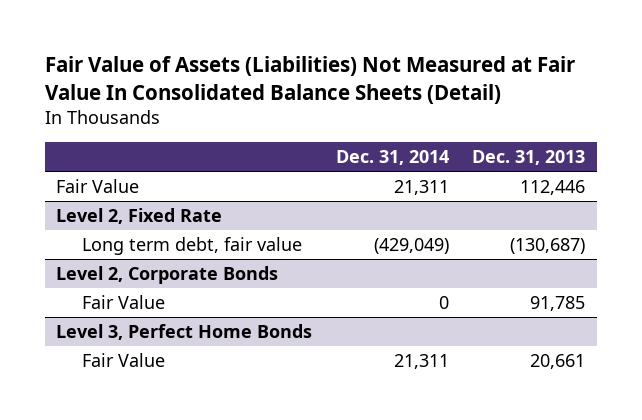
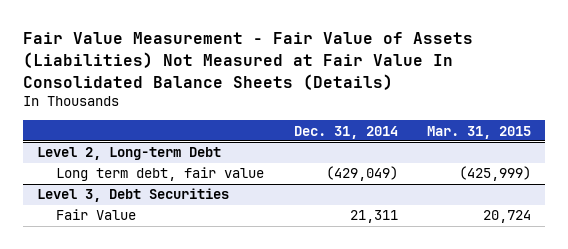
- Fair Value of Assets (Liabilities) Not Measured at Fair Value In Consolidated Balance Sheets (Detail)
+ Fair Value Measurement - Fair Value of Assets (Liabilities) Not Measured at Fair Value In Consolidated Balance Sheets (Details)
- | Dec. 31, 2014 | Dec. 31, 2013
+ | Dec. 31, 2014 | Mar. 31, 2015
- Fair Value | 21,311 | 112,446
- Level 2, Fixed Rate
+ Level 2, Long-term Debt
- Level 2, Corporate Bonds
- Fair Value | 0 | 91,785
- Level 3, Perfect Home Bonds
+ Level 3, Debt Securities

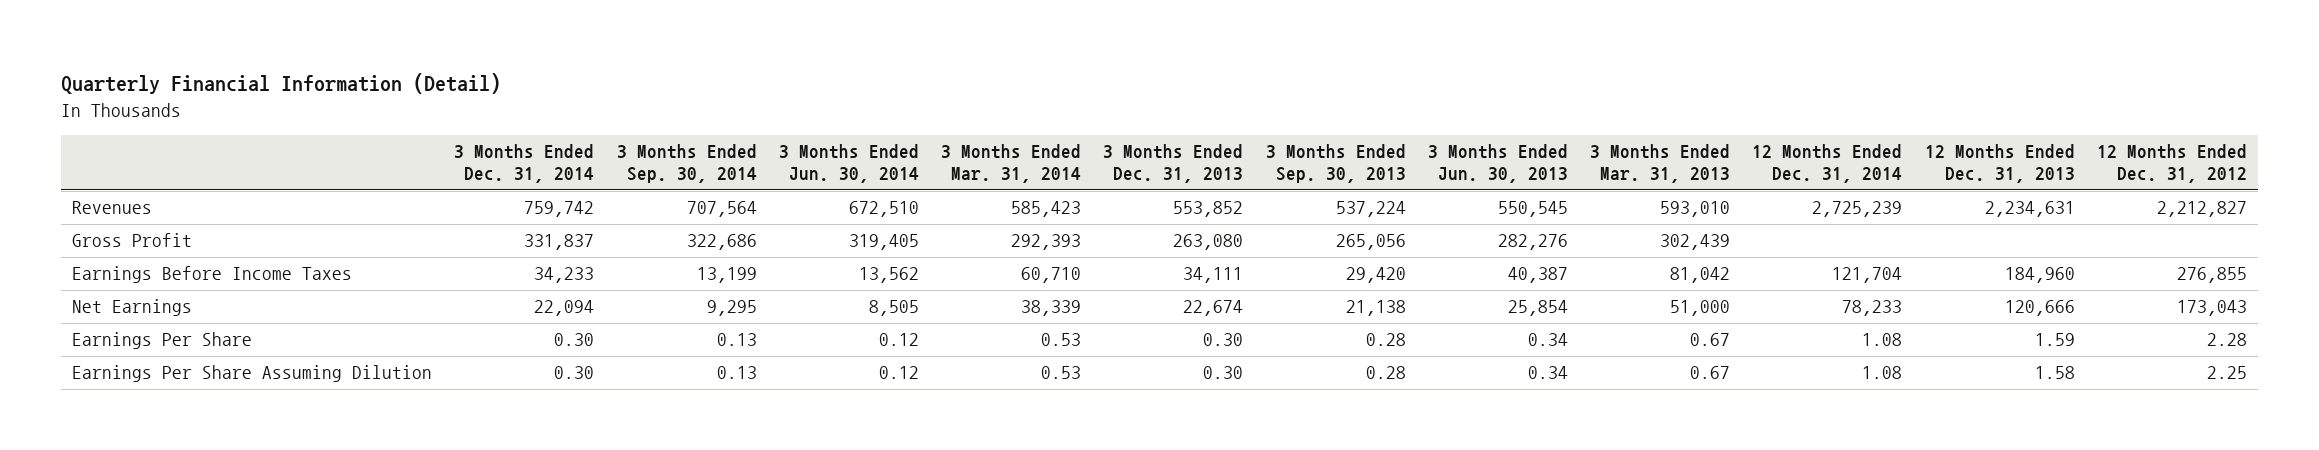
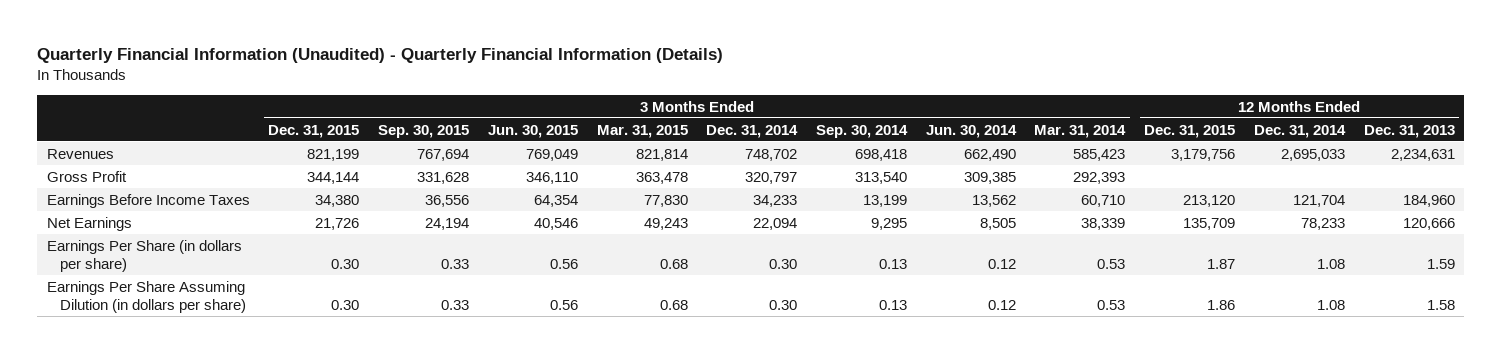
- Quarterly Financial Information (Detail)
+ Quarterly Financial Information (Unaudited) - Quarterly Financial Information (Details)
- | 3 Months Ended Dec. 31, 2014 | 3 Months Ended Sep. 30, 2014 | 3 Months Ended Jun. 30, 2014 | 3 Months Ended Mar. 31, 2014 | 3 Months Ended Dec. 31, 2013 | 3 Months Ended Sep. 30, 2013 | 3 Months Ended Jun. 30, 2013 | 3 Months Ended Mar. 31, 2013 | 12 Months Ended Dec. 31, 2014 | 12 Months Ended Dec. 31, 2013 | 12 Months Ended Dec. 31, 2012
+ | 3 Months Ended Dec. 31, 2015 | 3 Months Ended Sep. 30, 2015 | 3 Months Ended Jun. 30, 2015 | 3 Months Ended Mar. 31, 2015 | 3 Months Ended Dec. 31, 2014 | 3 Months Ended Sep. 30, 2014 | 3 Months Ended Jun. 30, 2014 | 3 Months Ended Mar. 31, 2014 | 12 Months Ended Dec. 31, 2015 | 12 Months Ended Dec. 31, 2014 | 12 Months Ended Dec. 31, 2013
- Revenues | 759,742 | 707,564 | 672,510 | 585,423 | 553,852 | 537,224 | 550,545 | 593,010 | 2,725,239 | 2,234,631 | 2,212,827
- Gross Profit | 331,837 | 322,686 | 319,405 | 292,393 | 263,080 | 265,056 | 282,276 | 302,439 | | |
+ Revenues | 821,199 | 767,694 | 769,049 | 821,814 | 748,702 | 698,418 | 662,490 | 585,423 | 3,179,756 | 2,695,033 | 2,234,631
+ Gross Profit | 344,144 | 331,628 | 346,110 | 363,478 | 320,797 | 313,540 | 309,385 | 292,393 | | |
- Earnings Per Share | 0.30 | 0.13 | 0.12 | 0.53 | 0.30 | 0.28 | 0.34 | 0.67 | 1.08 | 1.59 | 2.28
- Earnings Per Share Assuming Dilution | 0.30 | 0.13 | 0.12 | 0.53 | 0.30 | 0.28 | 0.34 | 0.67 | 1.08 | 1.58 | 2.25
+ Earnings Per Share (in dollars per share) | 0.30 | 0.33 | 0.56 | 0.68 | 0.30 | 0.13 | 0.12 | 0.53 | 1.87 | 1.08 | 1.59
+ Earnings Per Share Assuming Dilution (in dollars per share) | 0.30 | 0.33 | 0.56 | 0.68 | 0.30 | 0.13 | 0.12 | 0.53 | 1.86 | 1.08 | 1.58

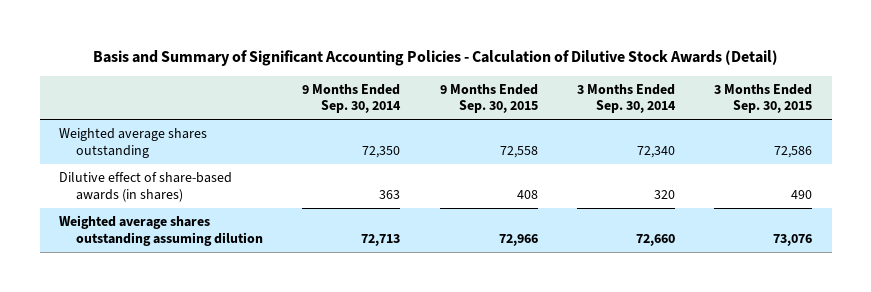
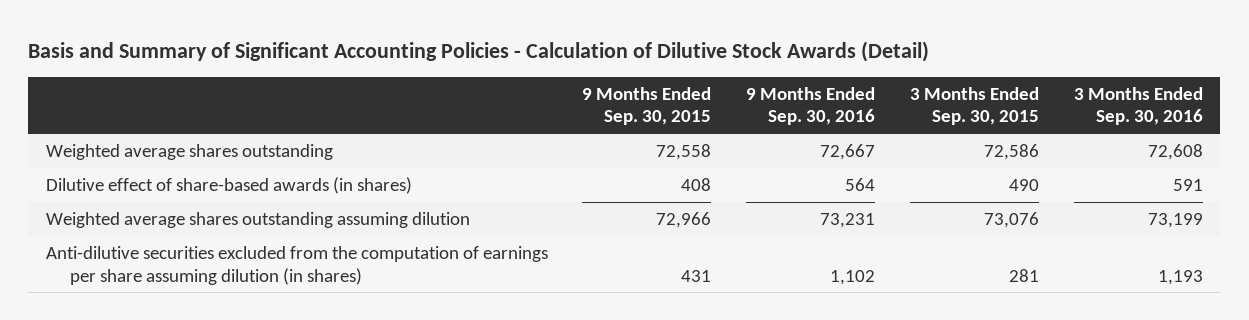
- | 9 Months Ended Sep. 30, 2014 | 9 Months Ended Sep. 30, 2015 | 3 Months Ended Sep. 30, 2014 | 3 Months Ended Sep. 30, 2015
+ | 9 Months Ended Sep. 30, 2015 | 9 Months Ended Sep. 30, 2016 | 3 Months Ended Sep. 30, 2015 | 3 Months Ended Sep. 30, 2016
+ Anti-dilutive securities excluded from the computation of earnings per share assuming dilution (in shares) | 431 | 1,102 | 281 | 1,193

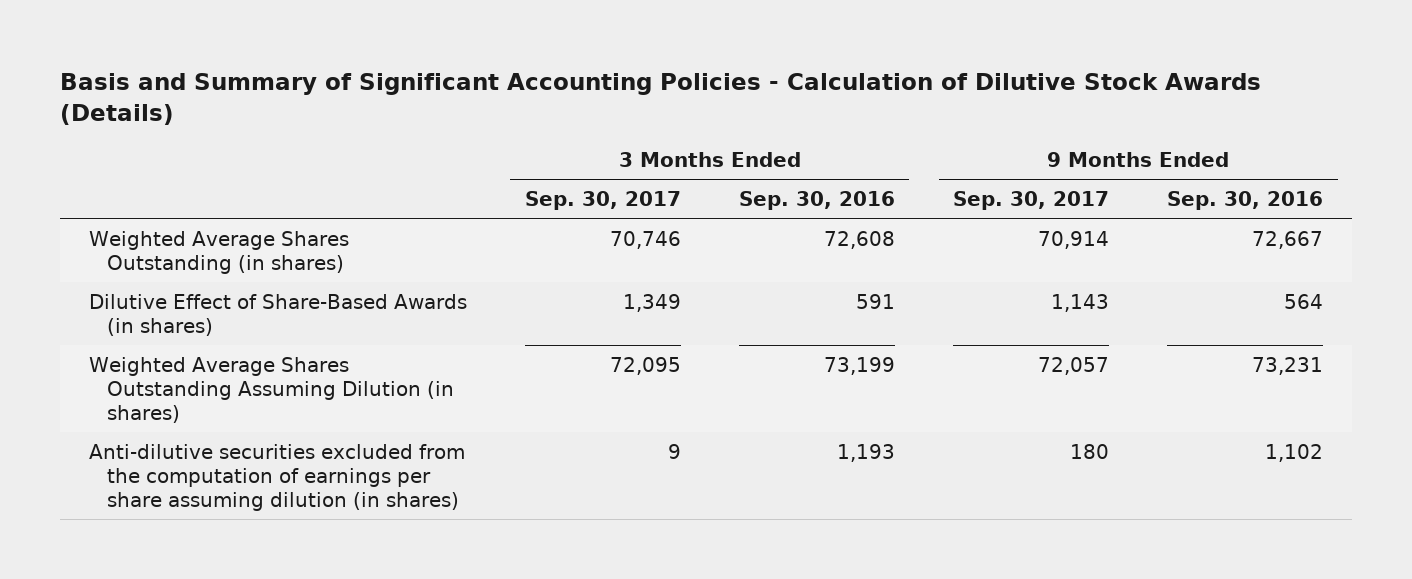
- Basis and Summary of Significant Accounting Policies - Calculation of Dilutive Stock Awards (Detail)
+ Basis and Summary of Significant Accounting Policies - Calculation of Dilutive Stock Awards (Details)
- | 9 Months Ended Sep. 30, 2015 | 9 Months Ended Sep. 30, 2016 | 3 Months Ended Sep. 30, 2015 | 3 Months Ended Sep. 30, 2016
+ | 3 Months Ended Sep. 30, 2017 | 3 Months Ended Sep. 30, 2016 | 9 Months Ended Sep. 30, 2017 | 9 Months Ended Sep. 30, 2016
- Weighted average shares outstanding | 72,558 | 72,667 | 72,586 | 72,608
- Dilutive effect of share-based awards (in shares) | 408 | 564 | 490 | 591
- Weighted average shares outstanding assuming dilution | 72,966 | 73,231 | 73,076 | 73,199
+ Weighted Average Shares Outstanding (in shares) | 70,746 | 72,608 | 70,914 | 72,667
+ Dilutive Effect of Share-Based Awards (in shares) | 1,349 | 591 | 1,143 | 564
+ Weighted Average Shares Outstanding Assuming Dilution (in shares) | 72,095 | 73,199 | 72,057 | 73,231

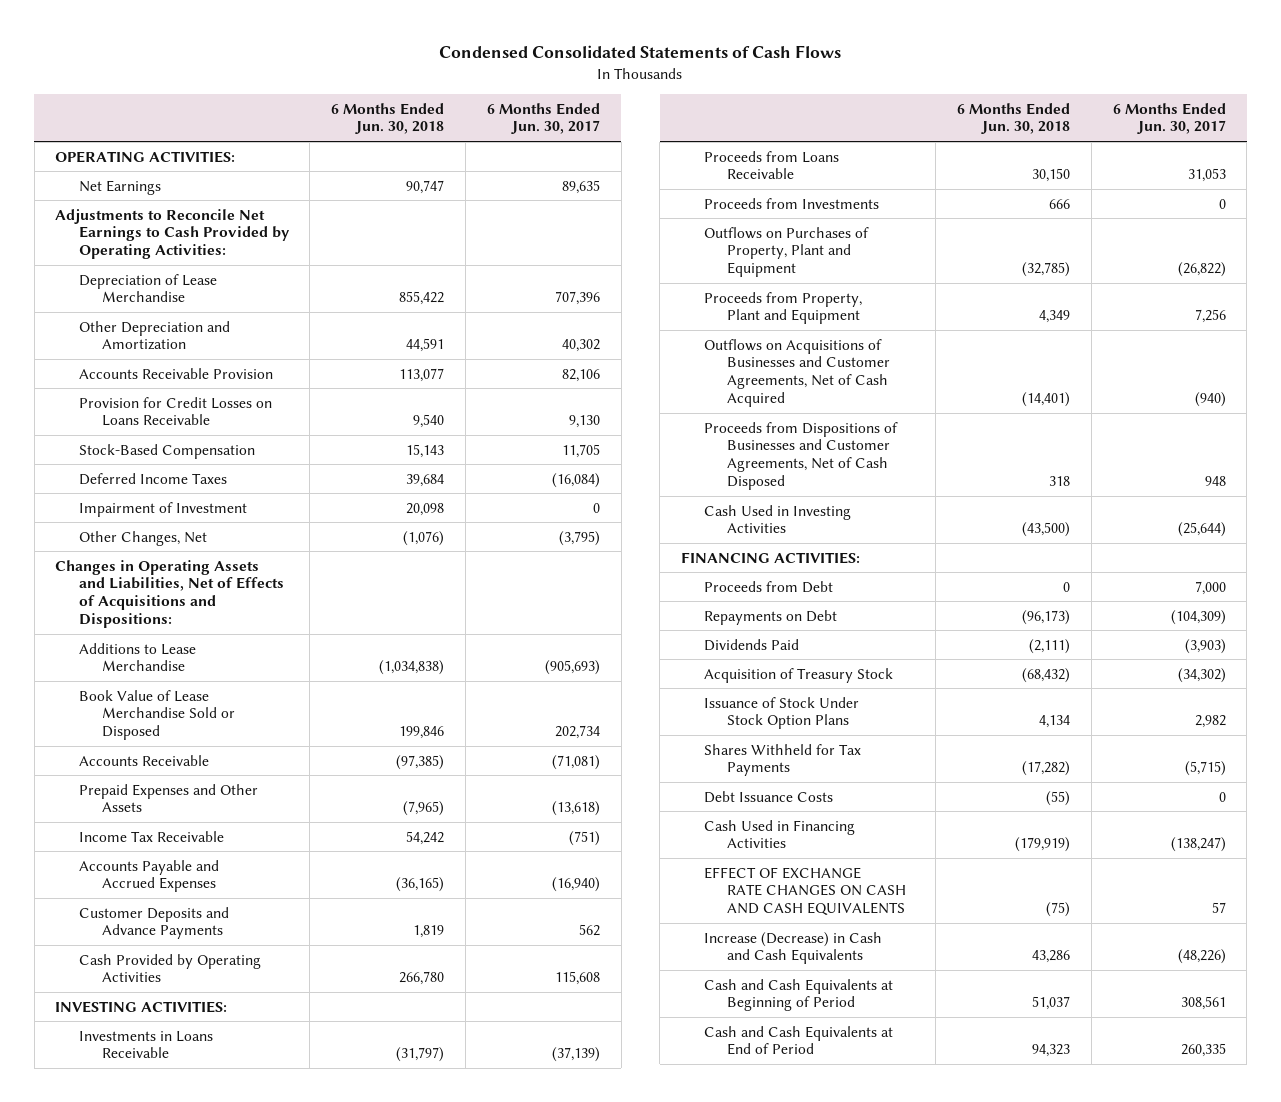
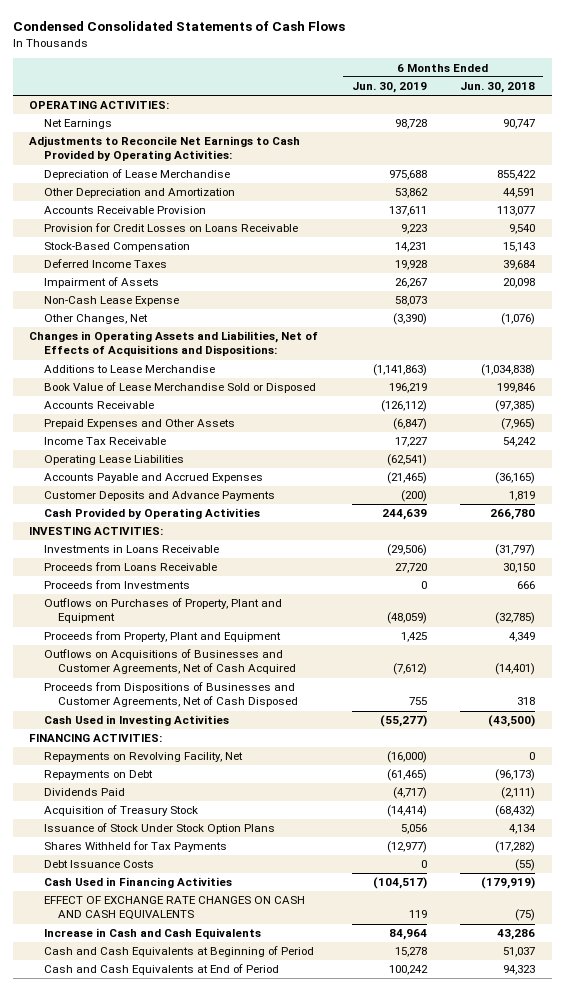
- | 6 Months Ended Jun. 30, 2018 | 6 Months Ended Jun. 30, 2017
+ | 6 Months Ended Jun. 30, 2019 | 6 Months Ended Jun. 30, 2018
- Impairment of Investment | 20,098 | 0
+ Impairment of Assets | 26,267 | 20,098
+ Non-Cash Lease Expense | 58,073 |
+ Operating Lease Liabilities | (62,541) |
- Proceeds from Debt | 0 | 7,000
+ Repayments on Revolving Facility, Net | (16,000) | 0
- Increase (Decrease) in Cash and Cash Equivalents | 43,286 | (48,226)
+ Increase in Cash and Cash Equivalents | 84,964 | 43,286

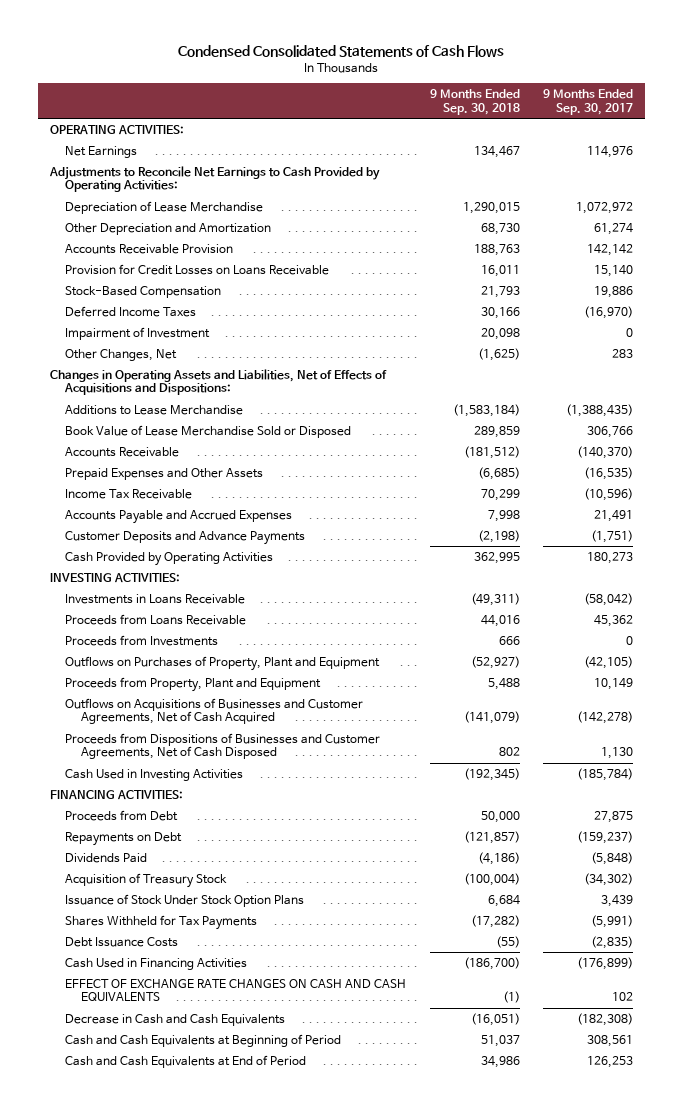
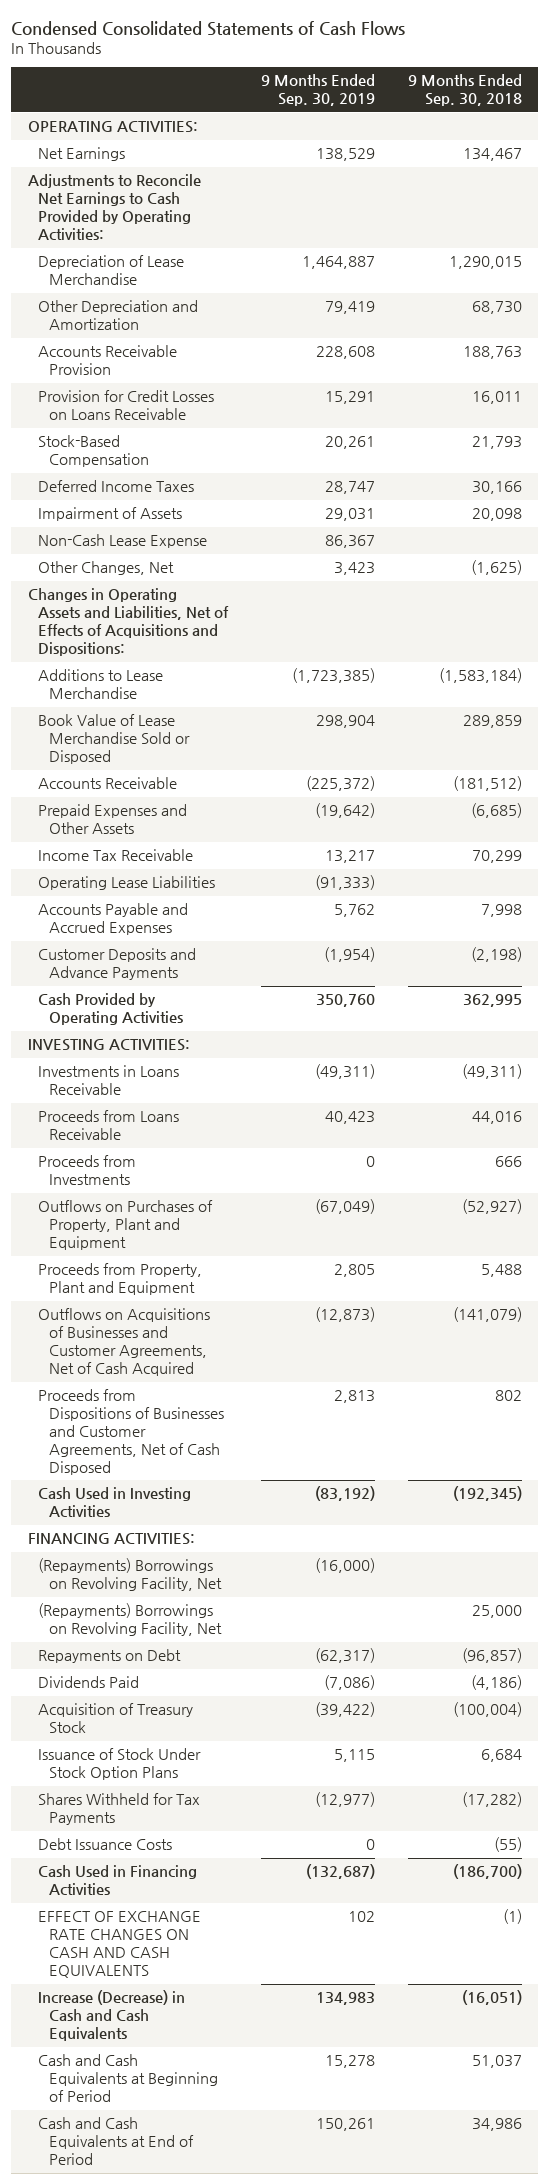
- | 9 Months Ended Sep. 30, 2018 | 9 Months Ended Sep. 30, 2017
+ | 9 Months Ended Sep. 30, 2019 | 9 Months Ended Sep. 30, 2018
- Impairment of Investment | 20,098 | 0
+ Impairment of Assets | 29,031 | 20,098
+ Non-Cash Lease Expense | 86,367 |
+ Operating Lease Liabilities | (91,333) |
- Proceeds from Debt | 50,000 | 27,875
- Repayments on Debt | (121,857) | (159,237)
+ (Repayments) Borrowings on Revolving Facility, Net | (16,000) |
+ (Repayments) Borrowings on Revolving Facility, Net | | 25,000
+ Repayments on Debt | (62,317) | (96,857)
- Decrease in Cash and Cash Equivalents | (16,051) | (182,308)
+ Increase (Decrease) in Cash and Cash Equivalents | 134,983 | (16,051)

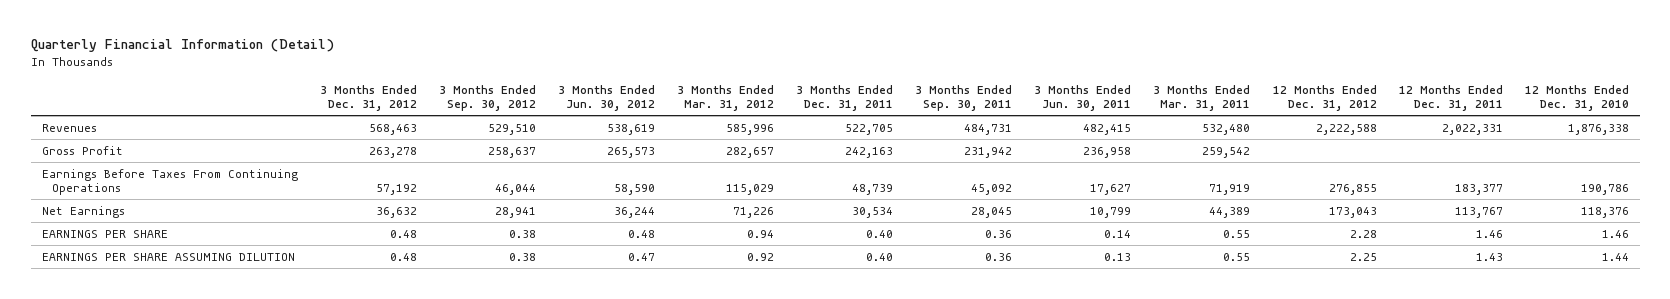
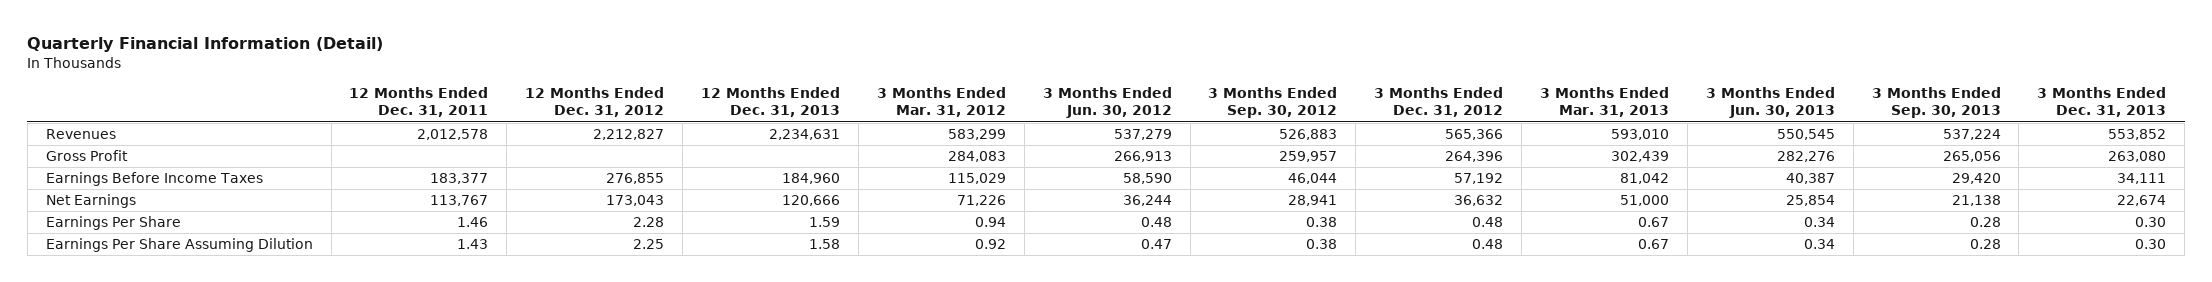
- | 3 Months Ended Dec. 31, 2012 | 3 Months Ended Sep. 30, 2012 | 3 Months Ended Jun. 30, 2012 | 3 Months Ended Mar. 31, 2012 | 3 Months Ended Dec. 31, 2011 | 3 Months Ended Sep. 30, 2011 | 3 Months Ended Jun. 30, 2011 | 3 Months Ended Mar. 31, 2011 | 12 Months Ended Dec. 31, 2012 | 12 Months Ended Dec. 31, 2011 | 12 Months Ended Dec. 31, 2010
+ | 12 Months Ended Dec. 31, 2011 | 12 Months Ended Dec. 31, 2012 | 12 Months Ended Dec. 31, 2013 | 3 Months Ended Mar. 31, 2012 | 3 Months Ended Jun. 30, 2012 | 3 Months Ended Sep. 30, 2012 | 3 Months Ended Dec. 31, 2012 | 3 Months Ended Mar. 31, 2013 | 3 Months Ended Jun. 30, 2013 | 3 Months Ended Sep. 30, 2013 | 3 Months Ended Dec. 31, 2013
- Revenues | 568,463 | 529,510 | 538,619 | 585,996 | 522,705 | 484,731 | 482,415 | 532,480 | 2,222,588 | 2,022,331 | 1,876,338
- Gross Profit | 263,278 | 258,637 | 265,573 | 282,657 | 242,163 | 231,942 | 236,958 | 259,542 | | |
- Earnings Before Taxes From Continuing Operations | 57,192 | 46,044 | 58,590 | 115,029 | 48,739 | 45,092 | 17,627 | 71,919 | 276,855 | 183,377 | 190,786
+ Revenues | 2,012,578 | 2,212,827 | 2,234,631 | 583,299 | 537,279 | 526,883 | 565,366 | 593,010 | 550,545 | 537,224 | 553,852
+ Gross Profit | | | | 284,083 | 266,913 | 259,957 | 264,396 | 302,439 | 282,276 | 265,056 | 263,080
+ Earnings Before Income Taxes | 183,377 | 276,855 | 184,960 | 115,029 | 58,590 | 46,044 | 57,192 | 81,042 | 40,387 | 29,420 | 34,111
- EARNINGS PER SHARE | 0.48 | 0.38 | 0.48 | 0.94 | 0.40 | 0.36 | 0.14 | 0.55 | 2.28 | 1.46 | 1.46
- EARNINGS PER SHARE ASSUMING DILUTION | 0.48 | 0.38 | 0.47 | 0.92 | 0.40 | 0.36 | 0.13 | 0.55 | 2.25 | 1.43 | 1.44
+ Earnings Per Share | 1.46 | 2.28 | 1.59 | 0.94 | 0.48 | 0.38 | 0.48 | 0.67 | 0.34 | 0.28 | 0.30
+ Earnings Per Share Assuming Dilution | 1.43 | 2.25 | 1.58 | 0.92 | 0.47 | 0.38 | 0.48 | 0.67 | 0.34 | 0.28 | 0.30

